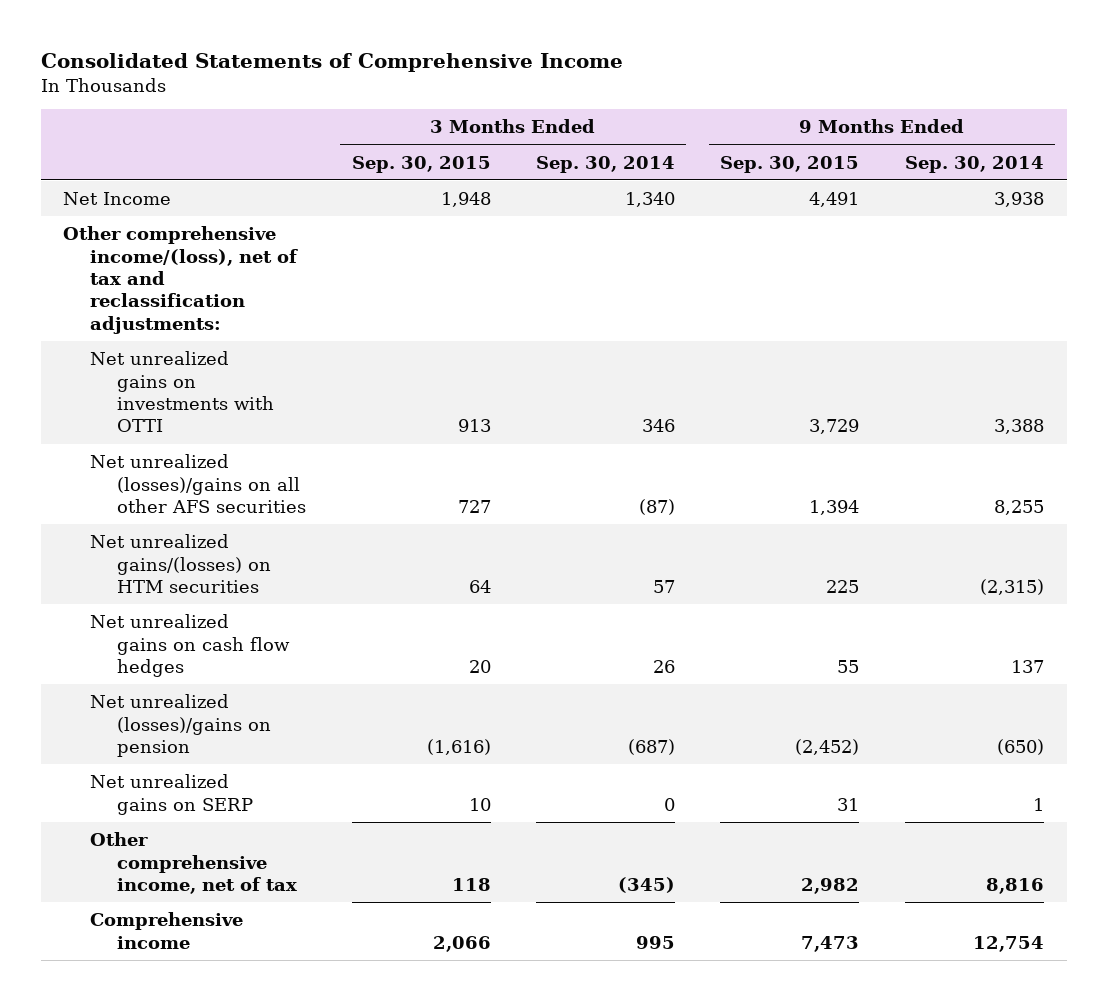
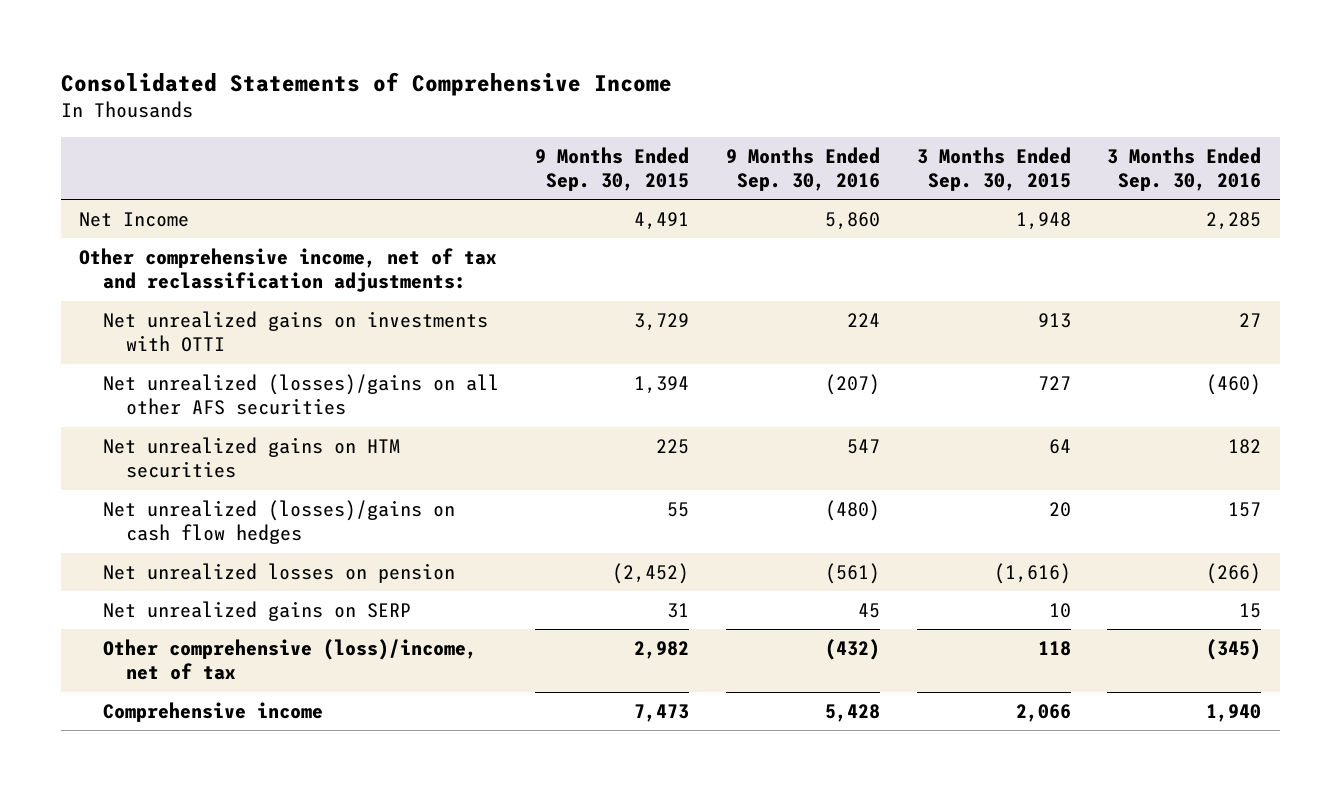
- | 3 Months Ended Sep. 30, 2015 | 3 Months Ended Sep. 30, 2014 | 9 Months Ended Sep. 30, 2015 | 9 Months Ended Sep. 30, 2014
+ | 9 Months Ended Sep. 30, 2015 | 9 Months Ended Sep. 30, 2016 | 3 Months Ended Sep. 30, 2015 | 3 Months Ended Sep. 30, 2016
- Other comprehensive income/(loss), net of tax and reclassification adjustments:
+ Other comprehensive income, net of tax and reclassification adjustments:
- Net unrealized gains/(losses) on HTM securities | 64 | 57 | 225 | (2,315)
- Net unrealized gains on cash flow hedges | 20 | 26 | 55 | 137
- Net unrealized (losses)/gains on pension | (1,616) | (687) | (2,452) | (650)
+ Net unrealized gains on HTM securities | 225 | 547 | 64 | 182
+ Net unrealized (losses)/gains on cash flow hedges | 55 | (480) | 20 | 157
+ Net unrealized losses on pension | (2,452) | (561) | (1,616) | (266)
- Other comprehensive income, net of tax | 118 | (345) | 2,982 | 8,816
+ Other comprehensive (loss)/income, net of tax | 2,982 | (432) | 118 | (345)

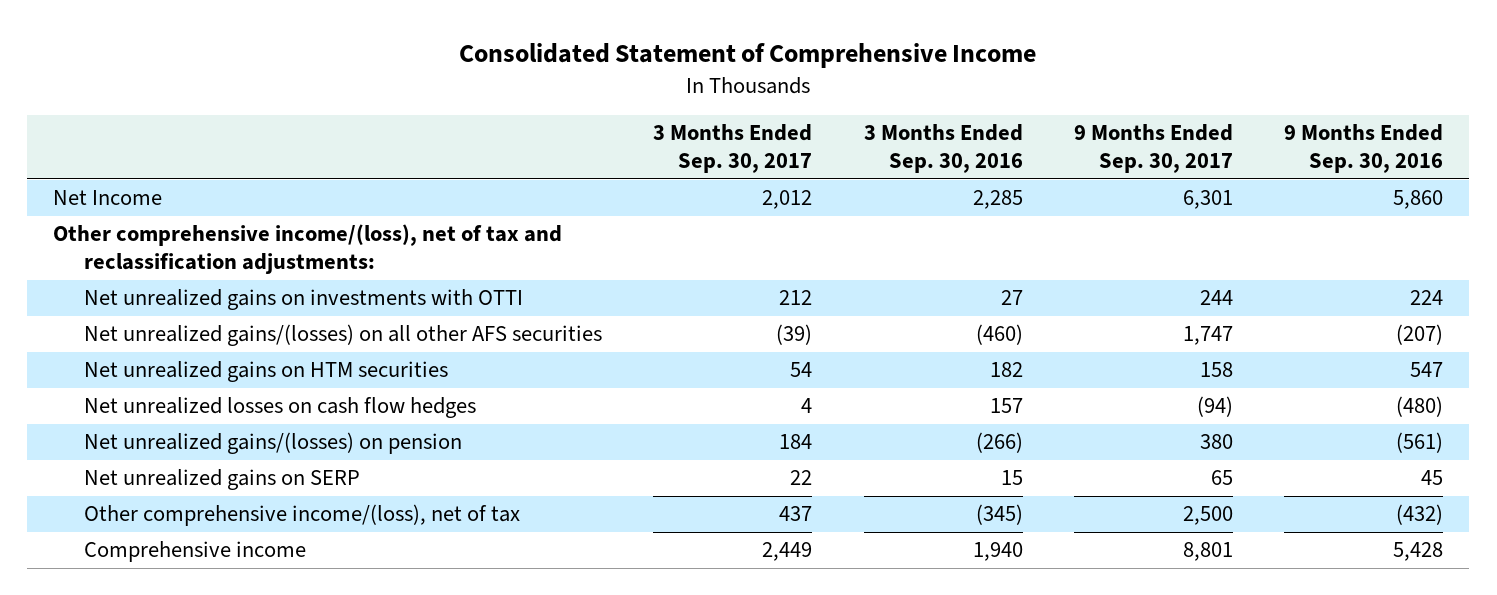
- Consolidated Statements of Comprehensive Income
+ Consolidated Statement of Comprehensive Income
- | 9 Months Ended Sep. 30, 2015 | 9 Months Ended Sep. 30, 2016 | 3 Months Ended Sep. 30, 2015 | 3 Months Ended Sep. 30, 2016
+ | 3 Months Ended Sep. 30, 2017 | 3 Months Ended Sep. 30, 2016 | 9 Months Ended Sep. 30, 2017 | 9 Months Ended Sep. 30, 2016
- Other comprehensive income, net of tax and reclassification adjustments:
+ Other comprehensive income/(loss), net of tax and reclassification adjustments:
- Net unrealized (losses)/gains on all other AFS securities | 1,394 | (207) | 727 | (460)
+ Net unrealized gains/(losses) on all other AFS securities | (39) | (460) | 1,747 | (207)
- Net unrealized (losses)/gains on cash flow hedges | 55 | (480) | 20 | 157
- Net unrealized losses on pension | (2,452) | (561) | (1,616) | (266)
+ Net unrealized losses on cash flow hedges | 4 | 157 | (94) | (480)
+ Net unrealized gains/(losses) on pension | 184 | (266) | 380 | (561)
- Other comprehensive (loss)/income, net of tax | 2,982 | (432) | 118 | (345)
+ Other comprehensive income/(loss), net of tax | 437 | (345) | 2,500 | (432)

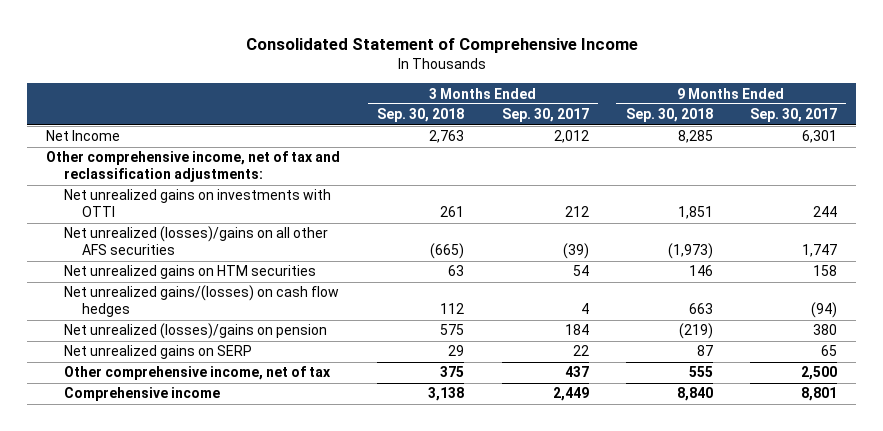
- | 3 Months Ended Sep. 30, 2017 | 3 Months Ended Sep. 30, 2016 | 9 Months Ended Sep. 30, 2017 | 9 Months Ended Sep. 30, 2016
+ | 3 Months Ended Sep. 30, 2018 | 3 Months Ended Sep. 30, 2017 | 9 Months Ended Sep. 30, 2018 | 9 Months Ended Sep. 30, 2017
- Other comprehensive income/(loss), net of tax and reclassification adjustments:
+ Other comprehensive income, net of tax and reclassification adjustments:
- Net unrealized gains/(losses) on all other AFS securities | (39) | (460) | 1,747 | (207)
+ Net unrealized (losses)/gains on all other AFS securities | (665) | (39) | (1,973) | 1,747
- Net unrealized losses on cash flow hedges | 4 | 157 | (94) | (480)
- Net unrealized gains/(losses) on pension | 184 | (266) | 380 | (561)
+ Net unrealized gains/(losses) on cash flow hedges | 112 | 4 | 663 | (94)
+ Net unrealized (losses)/gains on pension | 575 | 184 | (219) | 380
- Other comprehensive income/(loss), net of tax | 437 | (345) | 2,500 | (432)
+ Other comprehensive income, net of tax | 375 | 437 | 555 | 2,500

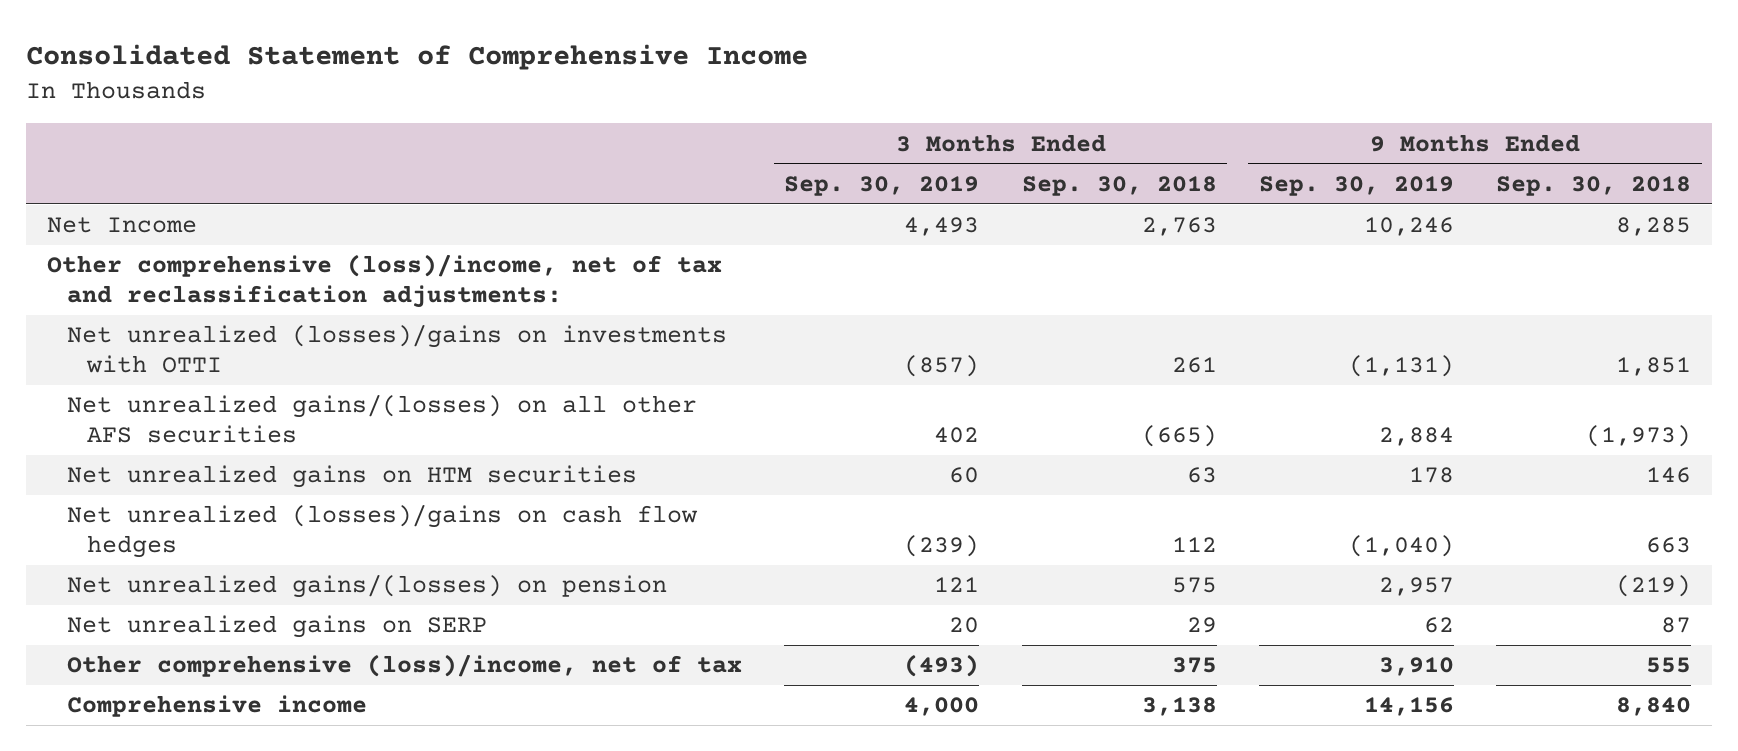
- | 3 Months Ended Sep. 30, 2018 | 3 Months Ended Sep. 30, 2017 | 9 Months Ended Sep. 30, 2018 | 9 Months Ended Sep. 30, 2017
+ | 3 Months Ended Sep. 30, 2019 | 3 Months Ended Sep. 30, 2018 | 9 Months Ended Sep. 30, 2019 | 9 Months Ended Sep. 30, 2018
- Other comprehensive income, net of tax and reclassification adjustments:
- Net unrealized gains on investments with OTTI | 261 | 212 | 1,851 | 244
- Net unrealized (losses)/gains on all other AFS securities | (665) | (39) | (1,973) | 1,747
+ Other comprehensive (loss)/income, net of tax and reclassification adjustments:
+ Net unrealized (losses)/gains on investments with OTTI | (857) | 261 | (1,131) | 1,851
+ Net unrealized gains/(losses) on all other AFS securities | 402 | (665) | 2,884 | (1,973)
- Net unrealized gains/(losses) on cash flow hedges | 112 | 4 | 663 | (94)
- Net unrealized (losses)/gains on pension | 575 | 184 | (219) | 380
+ Net unrealized (losses)/gains on cash flow hedges | (239) | 112 | (1,040) | 663
+ Net unrealized gains/(losses) on pension | 121 | 575 | 2,957 | (219)
- Other comprehensive income, net of tax | 375 | 437 | 555 | 2,500
+ Other comprehensive (loss)/income, net of tax | (493) | 375 | 3,910 | 555

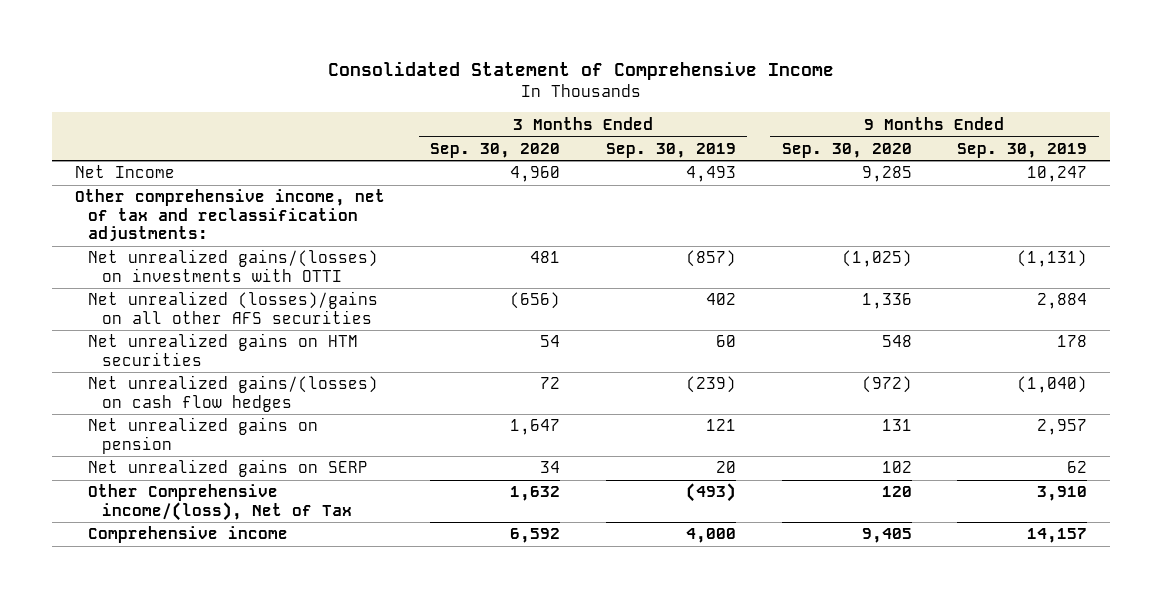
- | 3 Months Ended Sep. 30, 2019 | 3 Months Ended Sep. 30, 2018 | 9 Months Ended Sep. 30, 2019 | 9 Months Ended Sep. 30, 2018
+ | 3 Months Ended Sep. 30, 2020 | 3 Months Ended Sep. 30, 2019 | 9 Months Ended Sep. 30, 2020 | 9 Months Ended Sep. 30, 2019
- Net Income | 4,493 | 2,763 | 10,246 | 8,285
- Other comprehensive (loss)/income, net of tax and reclassification adjustments:
- Net unrealized (losses)/gains on investments with OTTI | (857) | 261 | (1,131) | 1,851
- Net unrealized gains/(losses) on all other AFS securities | 402 | (665) | 2,884 | (1,973)
+ Net Income | 4,960 | 4,493 | 9,285 | 10,247
+ Other comprehensive income, net of tax and reclassification adjustments:
+ Net unrealized gains/(losses) on investments with OTTI | 481 | (857) | (1,025) | (1,131)
+ Net unrealized (losses)/gains on all other AFS securities | (656) | 402 | 1,336 | 2,884
- Net unrealized (losses)/gains on cash flow hedges | (239) | 112 | (1,040) | 663
- Net unrealized gains/(losses) on pension | 121 | 575 | 2,957 | (219)
+ Net unrealized gains/(losses) on cash flow hedges | 72 | (239) | (972) | (1,040)
+ Net unrealized gains on pension | 1,647 | 121 | 131 | 2,957
- Other comprehensive (loss)/income, net of tax | (493) | 375 | 3,910 | 555
- Comprehensive income | 4,000 | 3,138 | 14,156 | 8,840
+ Other Comprehensive income/(loss), Net of Tax | 1,632 | (493) | 120 | 3,910
+ Comprehensive income | 6,592 | 4,000 | 9,405 | 14,157

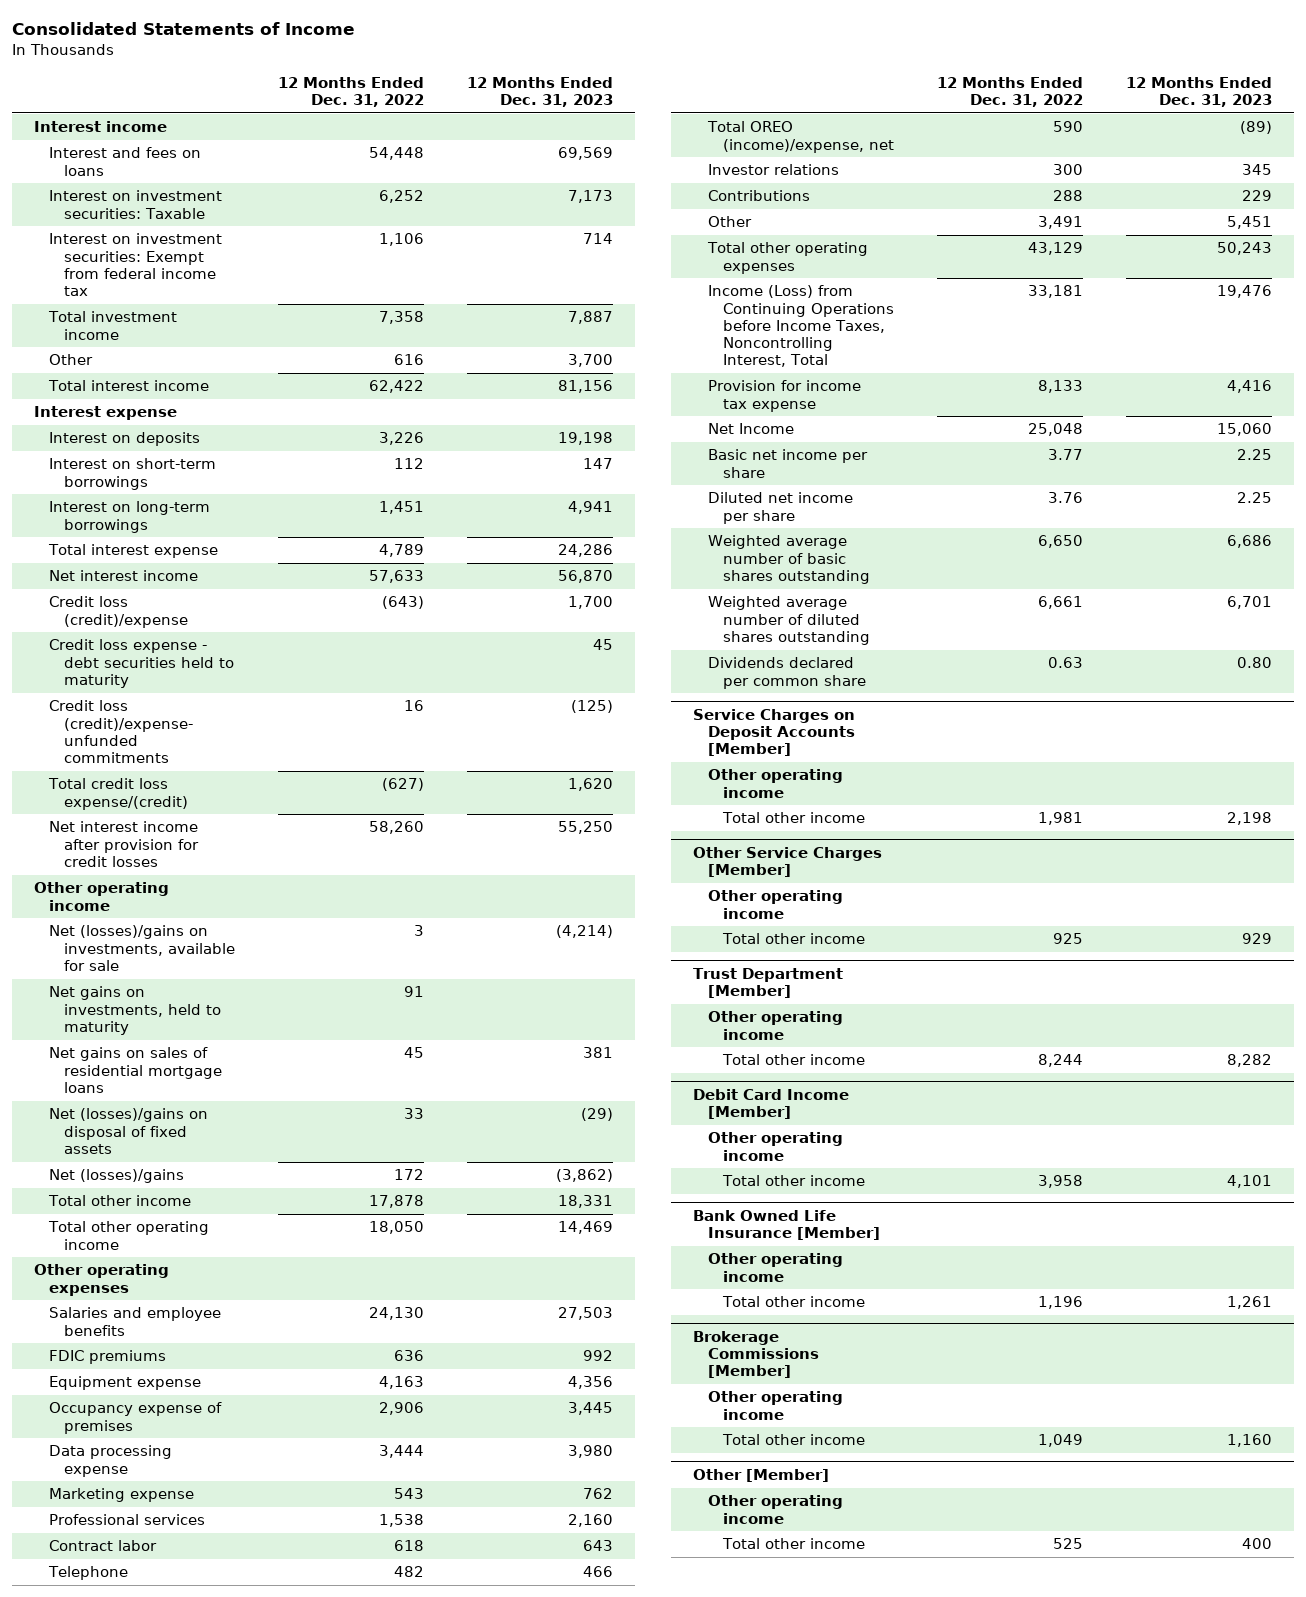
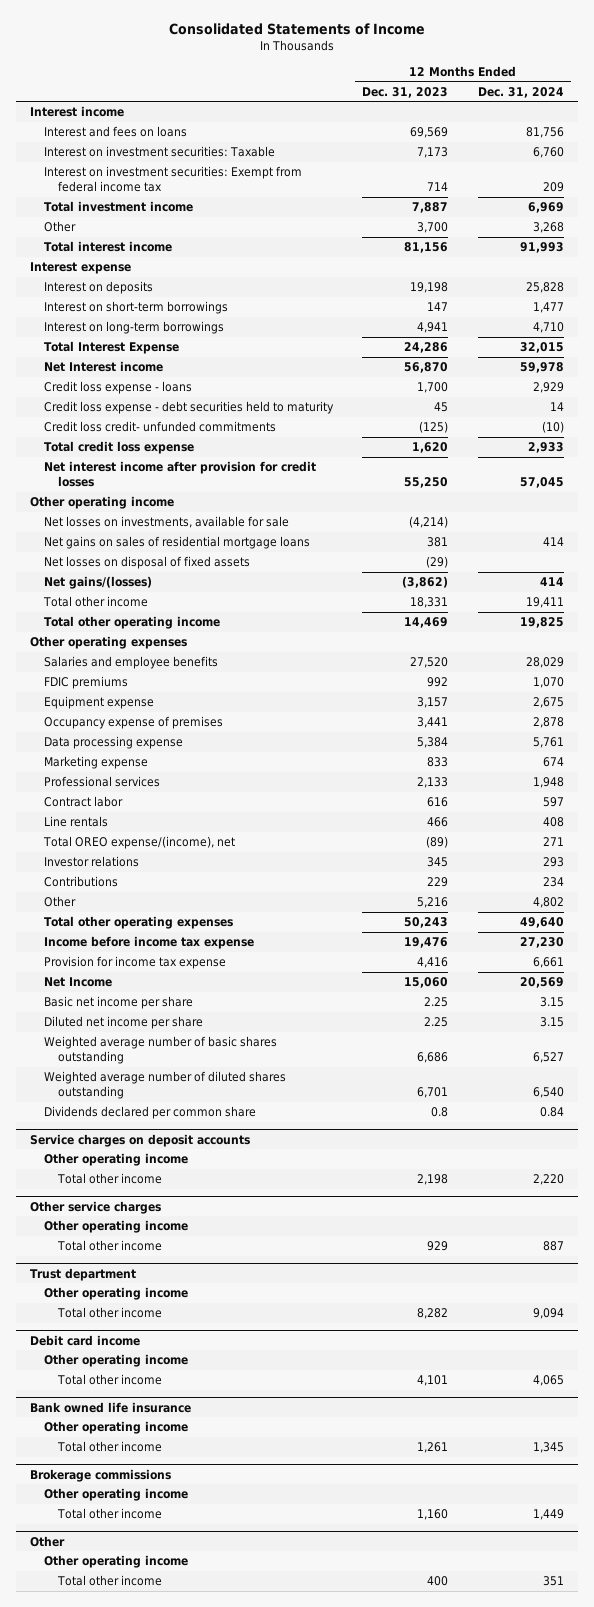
- | 12 Months Ended Dec. 31, 2022 | 12 Months Ended Dec. 31, 2023
+ | 12 Months Ended Dec. 31, 2023 | 12 Months Ended Dec. 31, 2024
- Total interest expense | 4,789 | 24,286
- Net interest income | 57,633 | 56,870
- Credit loss (credit)/expense | (643) | 1,700
+ Total Interest Expense | 24,286 | 32,015
+ Net Interest income | 56,870 | 59,978
+ Credit loss expense - loans | 1,700 | 2,929
- Credit loss (credit)/expense- unfunded commitments | 16 | (125)
- Total credit loss expense/(credit) | (627) | 1,620
+ Credit loss credit- unfunded commitments | (125) | (10)
+ Total credit loss expense | 1,620 | 2,933
- Net (losses)/gains on investments, available for sale | 3 | (4,214)
- Net gains on investments, held to maturity | 91 |
+ Net losses on investments, available for sale | (4,214) |
- Net (losses)/gains on disposal of fixed assets | 33 | (29)
- Net (losses)/gains | 172 | (3,862)
+ Net losses on disposal of fixed assets | (29) |
+ Net gains/(losses) | (3,862) | 414
- Salaries and employee benefits | 24,130 | 27,503
+ Salaries and employee benefits | 27,520 | 28,029
- Equipment expense | 4,163 | 4,356
- Occupancy expense of premises | 2,906 | 3,445
- Data processing expense | 3,444 | 3,980
- Marketing expense | 543 | 762
- Professional services | 1,538 | 2,160
- Contract labor | 618 | 643
- Telephone | 482 | 466
- Total OREO (income)/expense, net | 590 | (89)
+ Equipment expense | 3,157 | 2,675
+ Occupancy expense of premises | 3,441 | 2,878
+ Data processing expense | 5,384 | 5,761
+ Marketing expense | 833 | 674
+ Professional services | 2,133 | 1,948
+ Contract labor | 616 | 597
+ Line rentals | 466 | 408
+ Total OREO expense/(income), net | (89) | 271
- Other | 3,491 | 5,451
+ Other | 5,216 | 4,802
- Income (Loss) from Continuing Operations before Income Taxes, Noncontrolling Interest, Total | 33,181 | 19,476
+ Income before income tax expense | 19,476 | 27,230
- Dividends declared per common share | 0.63 | 0.80
- Service Charges on Deposit Accounts [Member]
+ Dividends declared per common share | 0.8 | 0.84
+ Service charges on deposit accounts
- Other Service Charges [Member]
+ Other service charges
- Trust Department [Member]
+ Trust department
- Debit Card Income [Member]
+ Debit card income
- Bank Owned Life Insurance [Member]
+ Bank owned life insurance
- Brokerage Commissions [Member]
+ Brokerage commissions
- Other [Member]
+ Other

